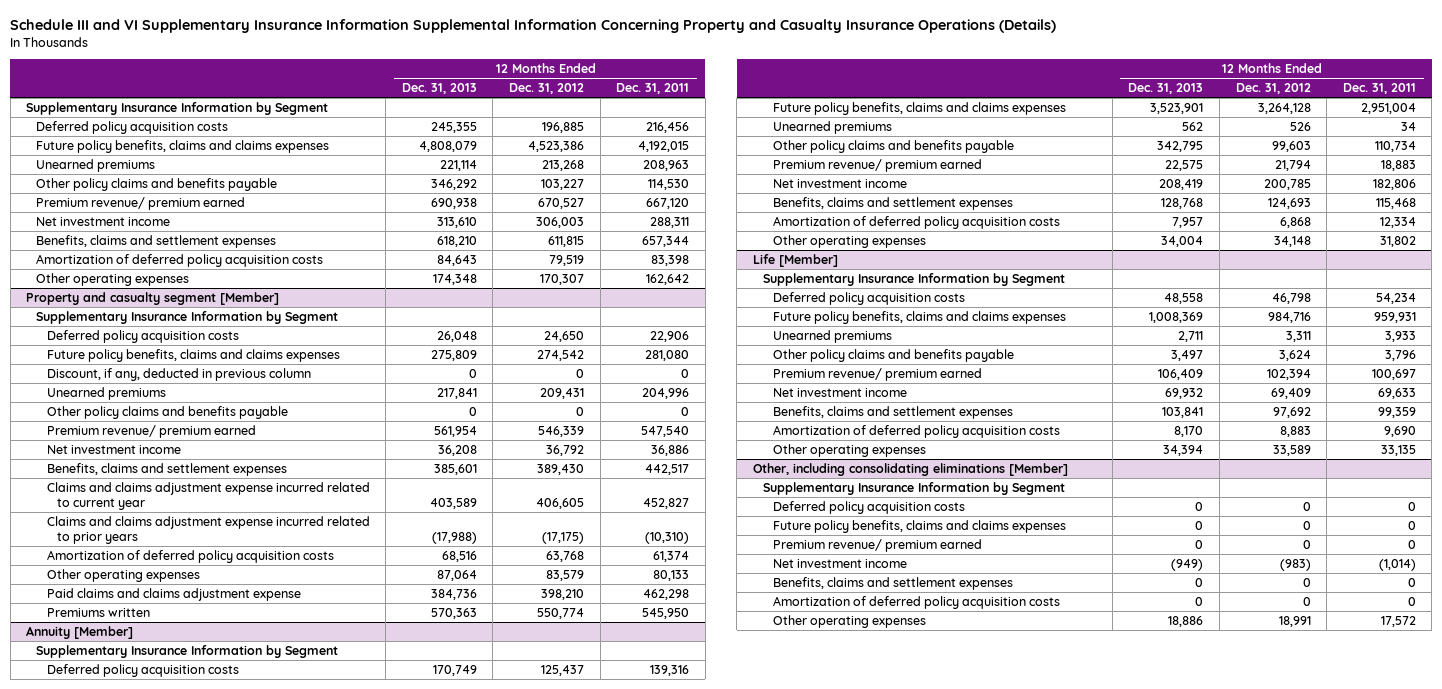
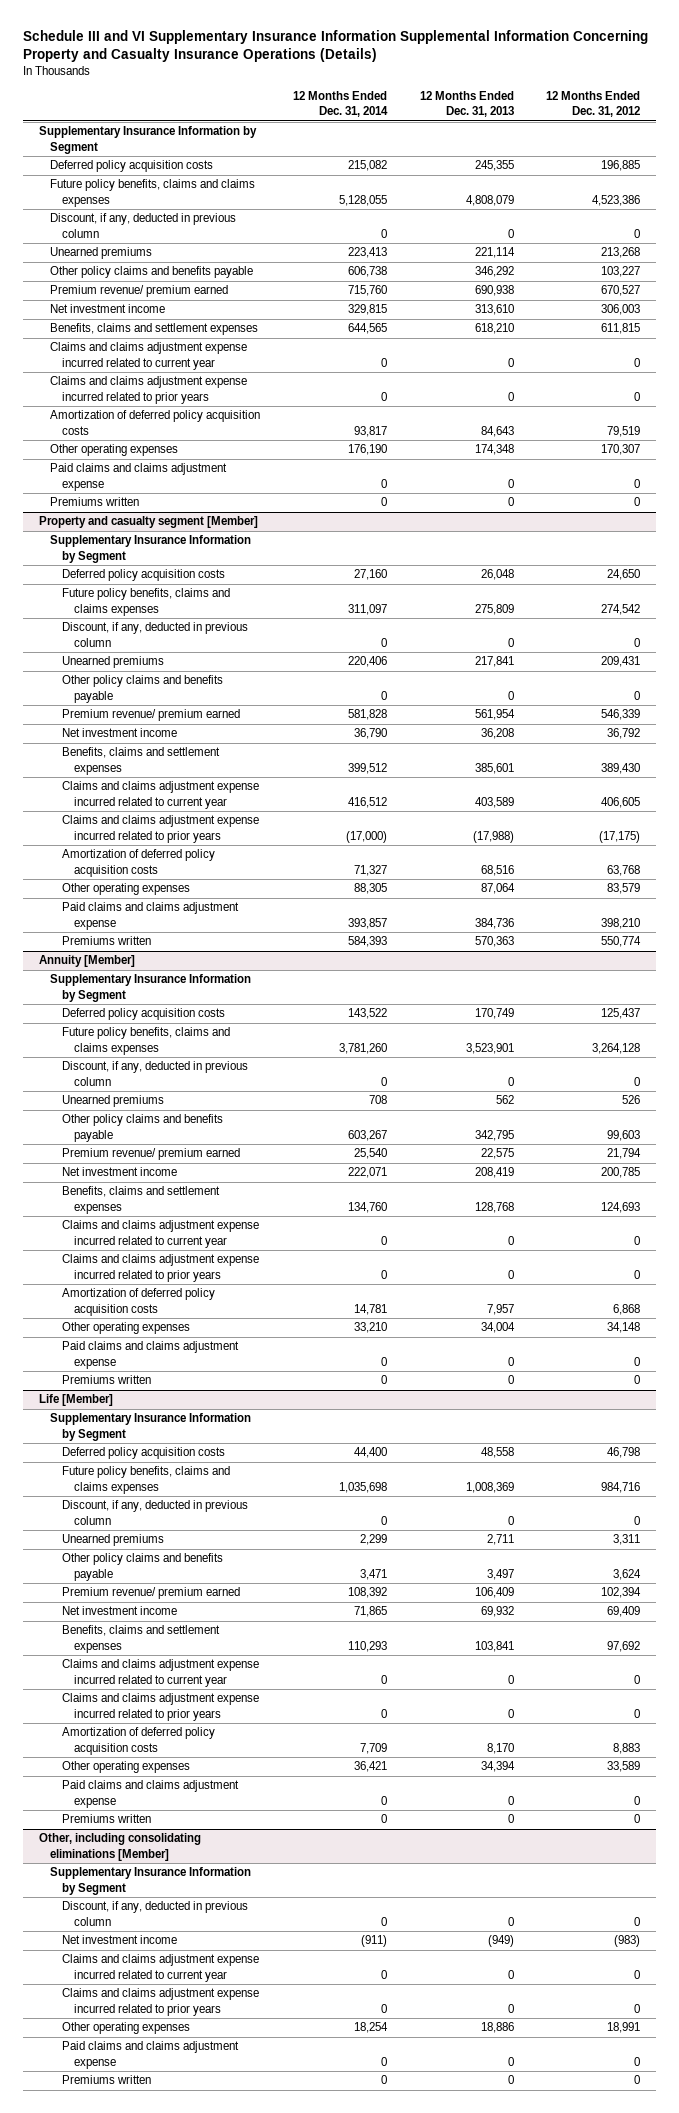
- | 12 Months Ended Dec. 31, 2013 | 12 Months Ended Dec. 31, 2012 | 12 Months Ended Dec. 31, 2011
+ | 12 Months Ended Dec. 31, 2014 | 12 Months Ended Dec. 31, 2013 | 12 Months Ended Dec. 31, 2012
+ Discount, if any, deducted in previous column | 0 | 0 | 0
+ Claims and claims adjustment expense incurred related to current year | 0 | 0 | 0
+ Claims and claims adjustment expense incurred related to prior years | 0 | 0 | 0
+ Paid claims and claims adjustment expense | 0 | 0 | 0
+ Premiums written | 0 | 0 | 0
@ Annuity [Member]
+ Discount, if any, deducted in previous column | 0 | 0 | 0
+ Claims and claims adjustment expense incurred related to current year | 0 | 0 | 0
+ Claims and claims adjustment expense incurred related to prior years | 0 | 0 | 0
+ Paid claims and claims adjustment expense | 0 | 0 | 0
+ Premiums written | 0 | 0 | 0
@ Life [Member]
+ Discount, if any, deducted in previous column | 0 | 0 | 0
+ Claims and claims adjustment expense incurred related to current year | 0 | 0 | 0
+ Claims and claims adjustment expense incurred related to prior years | 0 | 0 | 0
+ Paid claims and claims adjustment expense | 0 | 0 | 0
+ Premiums written | 0 | 0 | 0
@ Other, including consolidating eliminations [Member]
- Deferred policy acquisition costs | 0 | 0 | 0
- Future policy benefits, claims and claims expenses | 0 | 0 | 0
- Premium revenue/ premium earned | 0 | 0 | 0
+ Discount, if any, deducted in previous column | 0 | 0 | 0
- Benefits, claims and settlement expenses | 0 | 0 | 0
- Amortization of deferred policy acquisition costs | 0 | 0 | 0
+ Claims and claims adjustment expense incurred related to current year | 0 | 0 | 0
+ Claims and claims adjustment expense incurred related to prior years | 0 | 0 | 0
+ Paid claims and claims adjustment expense | 0 | 0 | 0
+ Premiums written | 0 | 0 | 0

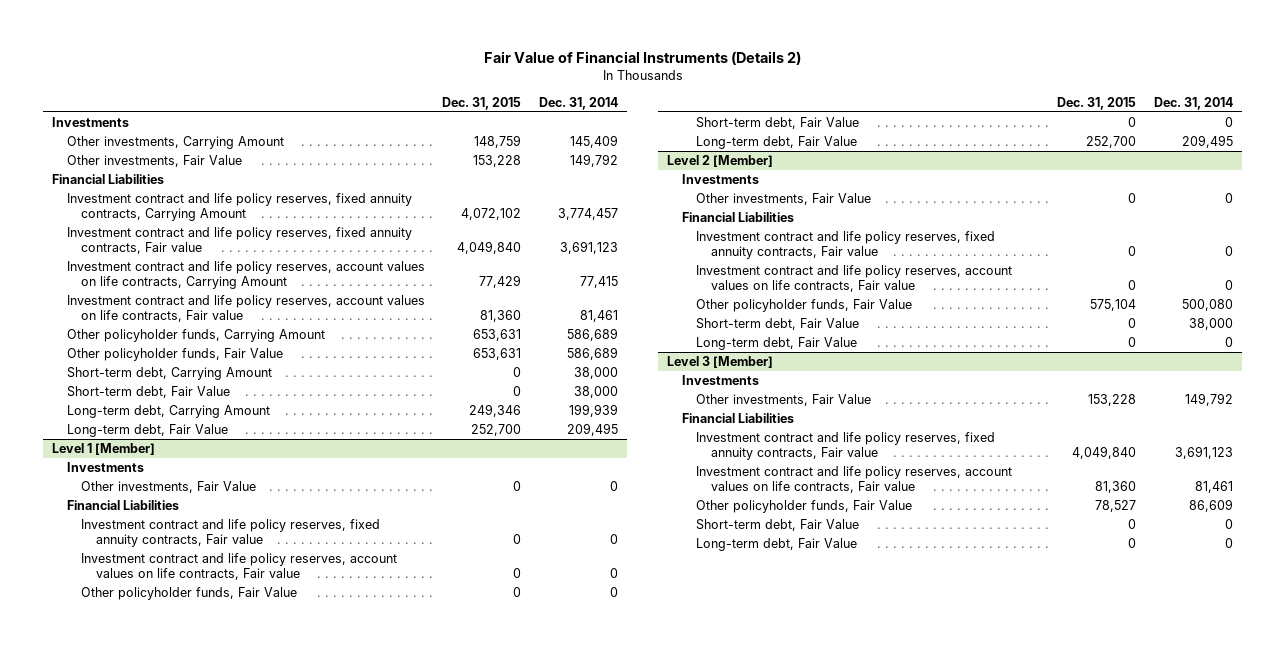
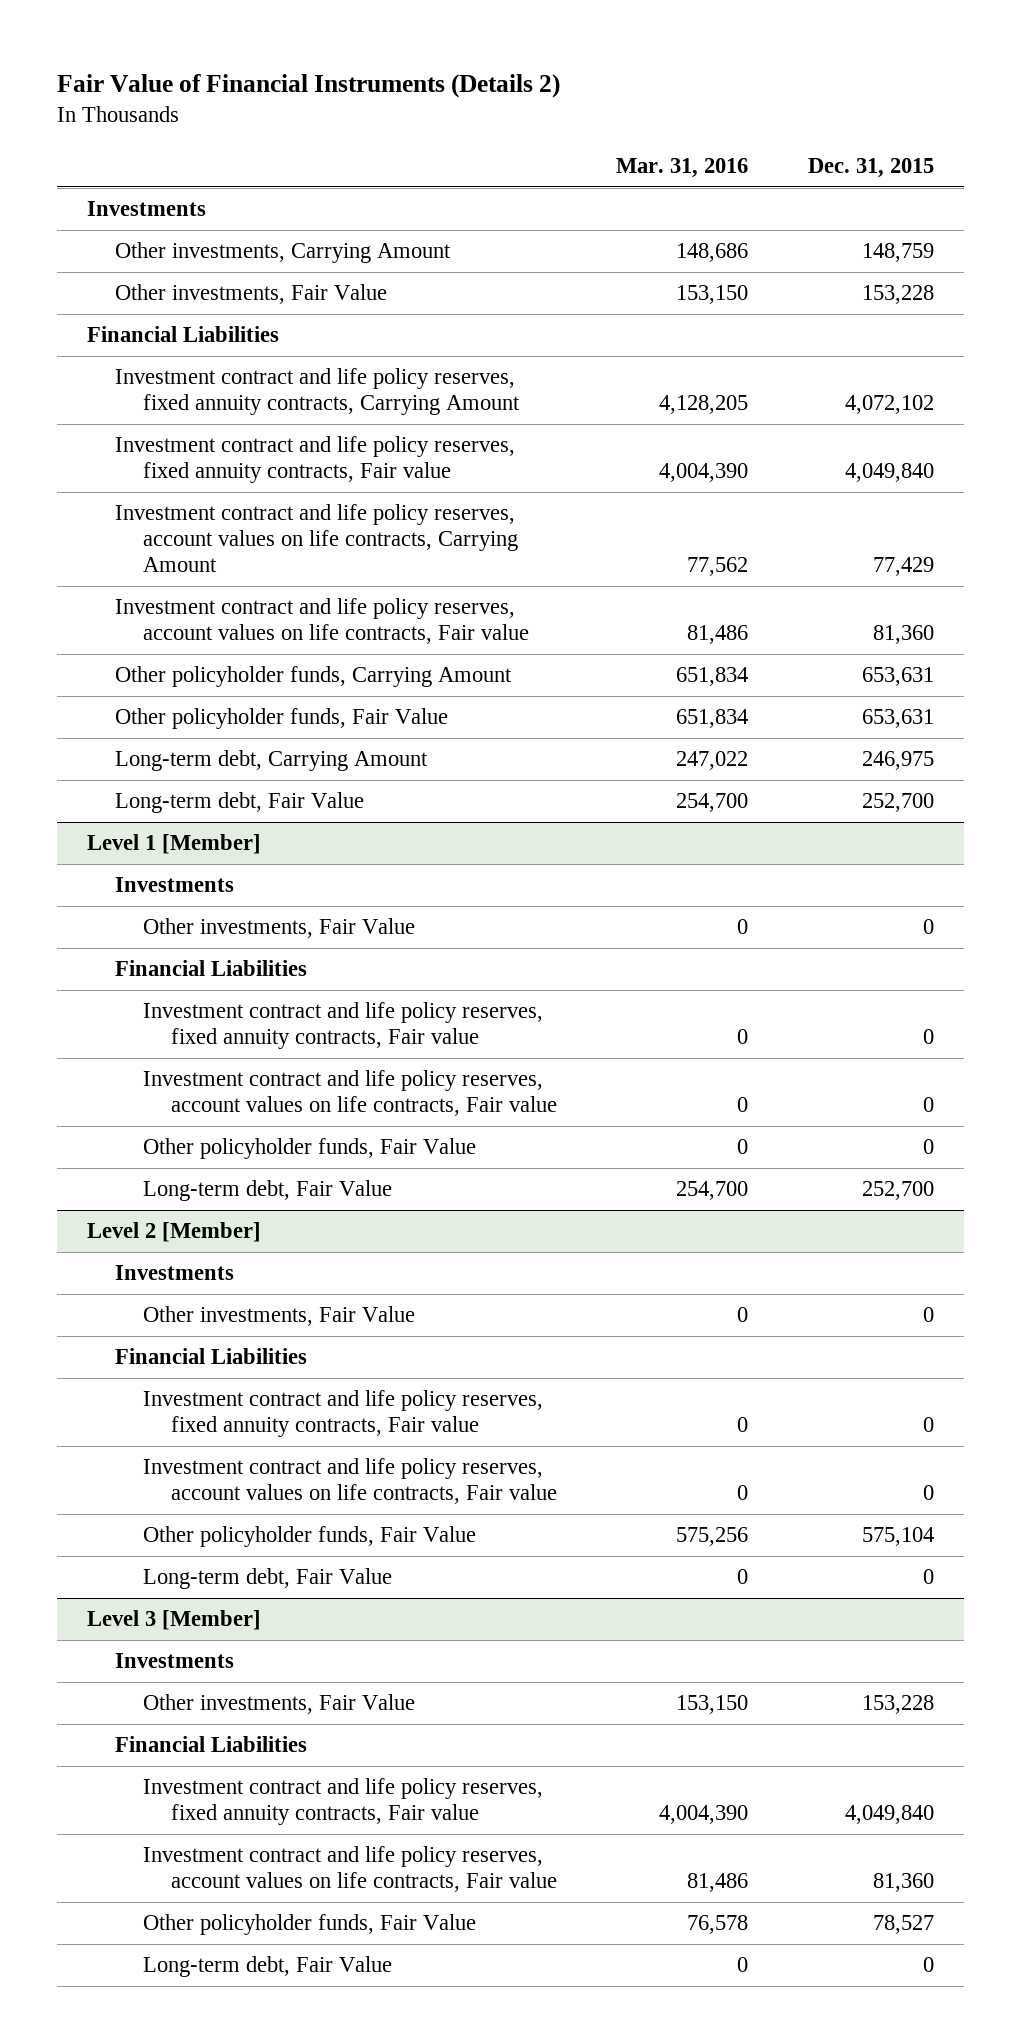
- | Dec. 31, 2015 | Dec. 31, 2014
+ | Mar. 31, 2016 | Dec. 31, 2015
- Short-term debt, Carrying Amount | 0 | 38,000
- Short-term debt, Fair Value | 0 | 38,000
- Long-term debt, Carrying Amount | 249,346 | 199,939
+ Long-term debt, Carrying Amount | 247,022 | 246,975
@ Level 1 [Member]
- Short-term debt, Fair Value | 0 | 0
@ Level 2 [Member]
- Short-term debt, Fair Value | 0 | 38,000
@ Level 3 [Member]
- Short-term debt, Fair Value | 0 | 0

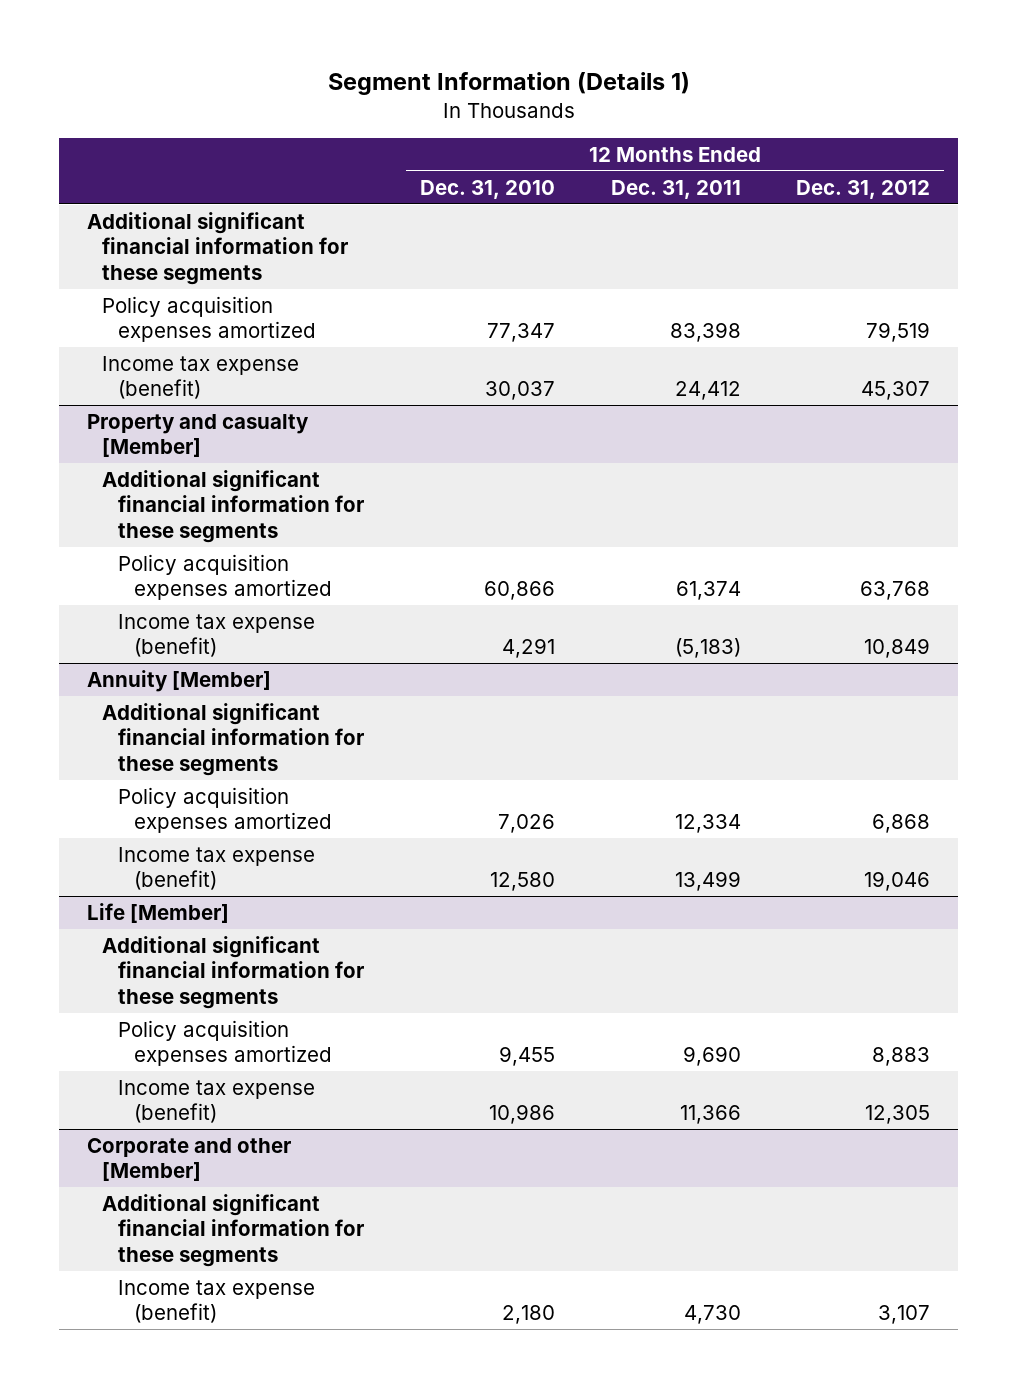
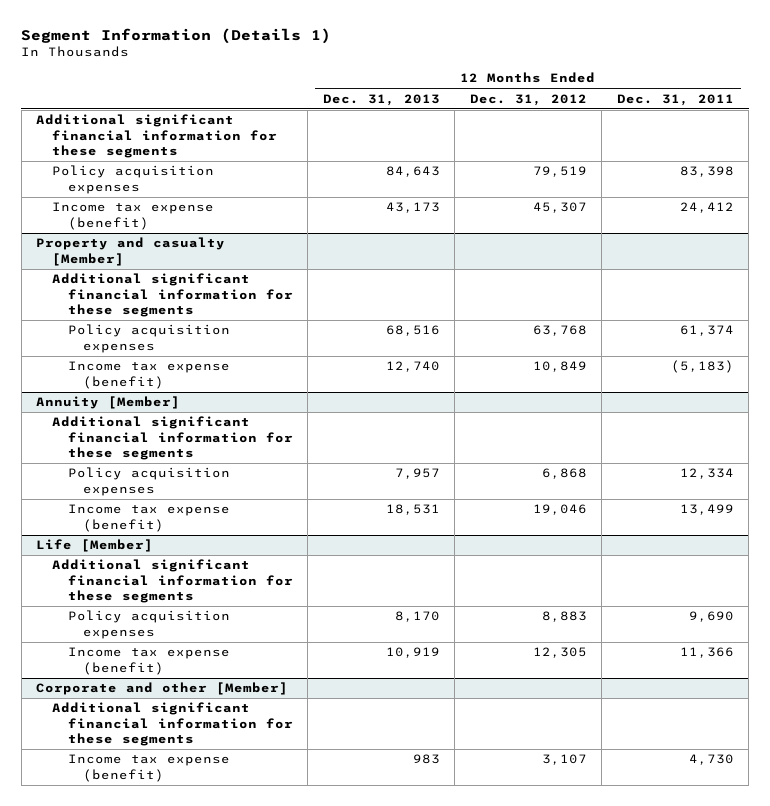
- | 12 Months Ended Dec. 31, 2010 | 12 Months Ended Dec. 31, 2011 | 12 Months Ended Dec. 31, 2012
+ | 12 Months Ended Dec. 31, 2013 | 12 Months Ended Dec. 31, 2012 | 12 Months Ended Dec. 31, 2011
- Policy acquisition expenses amortized | 77,347 | 83,398 | 79,519
+ Policy acquisition expenses | 84,643 | 79,519 | 83,398
@ Property and casualty [Member]
- Policy acquisition expenses amortized | 60,866 | 61,374 | 63,768
+ Policy acquisition expenses | 68,516 | 63,768 | 61,374
@ Annuity [Member]
- Policy acquisition expenses amortized | 7,026 | 12,334 | 6,868
+ Policy acquisition expenses | 7,957 | 6,868 | 12,334
@ Life [Member]
- Policy acquisition expenses amortized | 9,455 | 9,690 | 8,883
+ Policy acquisition expenses | 8,170 | 8,883 | 9,690

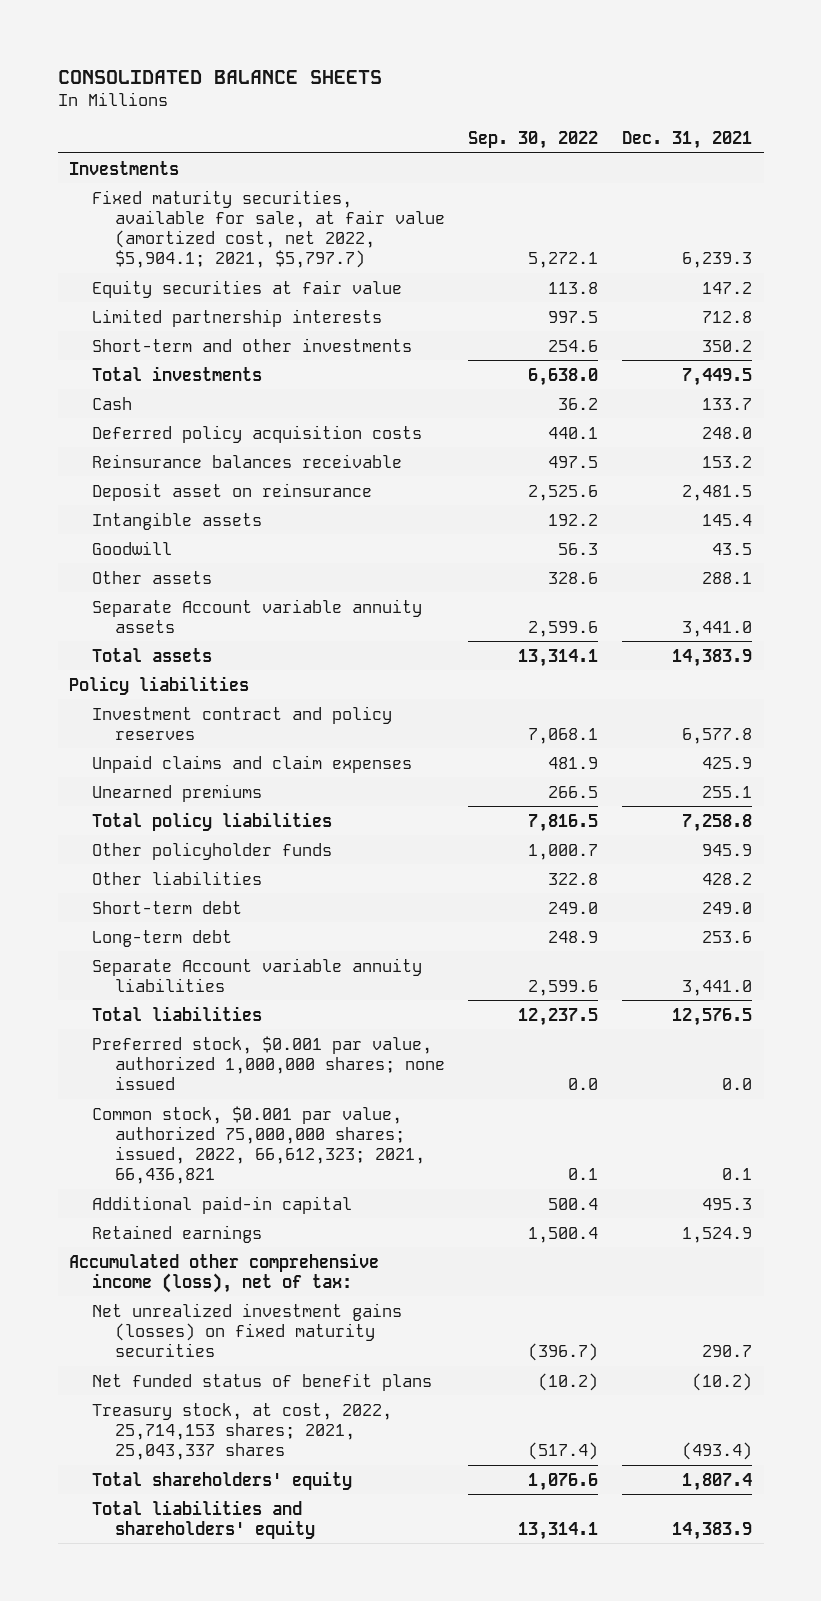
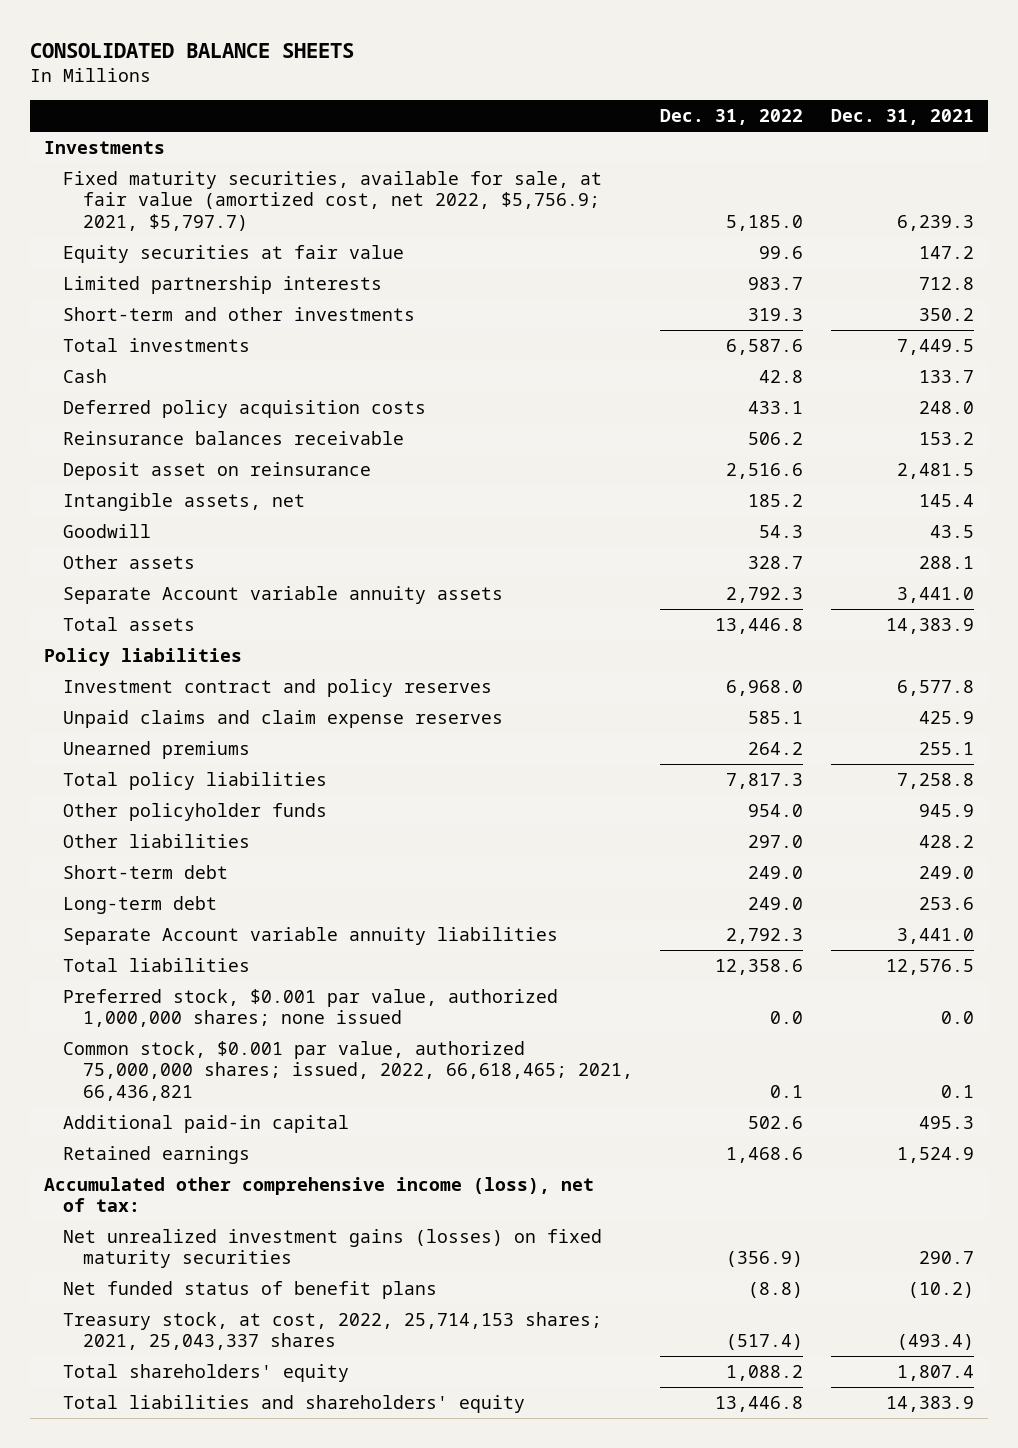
- | Sep. 30, 2022 | Dec. 31, 2021
+ | Dec. 31, 2022 | Dec. 31, 2021
- Fixed maturity securities, available for sale, at fair value (amortized cost, net 2022, $5,904.1; 2021, $5,797.7) | 5,272.1 | 6,239.3
+ Fixed maturity securities, available for sale, at fair value (amortized cost, net 2022, $5,756.9; 2021, $5,797.7) | 5,185.0 | 6,239.3
- Intangible assets | 192.2 | 145.4
+ Intangible assets, net | 185.2 | 145.4
- Unpaid claims and claim expenses | 481.9 | 425.9
+ Unpaid claims and claim expense reserves | 585.1 | 425.9
- Common stock, $0.001 par value, authorized 75,000,000 shares; issued, 2022, 66,612,323; 2021, 66,436,821 | 0.1 | 0.1
+ Common stock, $0.001 par value, authorized 75,000,000 shares; issued, 2022, 66,618,465; 2021, 66,436,821 | 0.1 | 0.1

